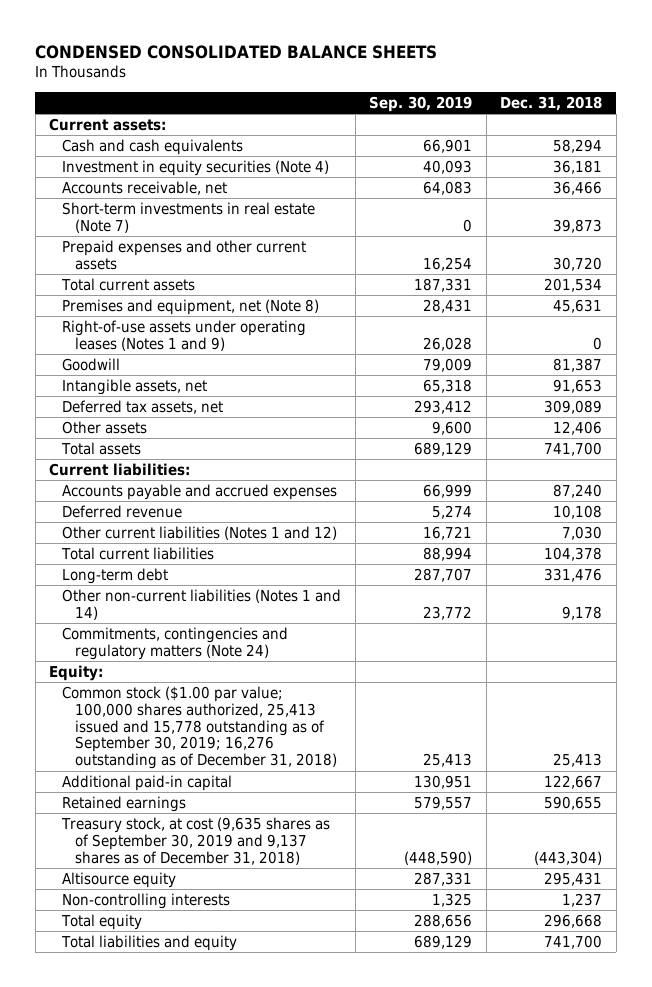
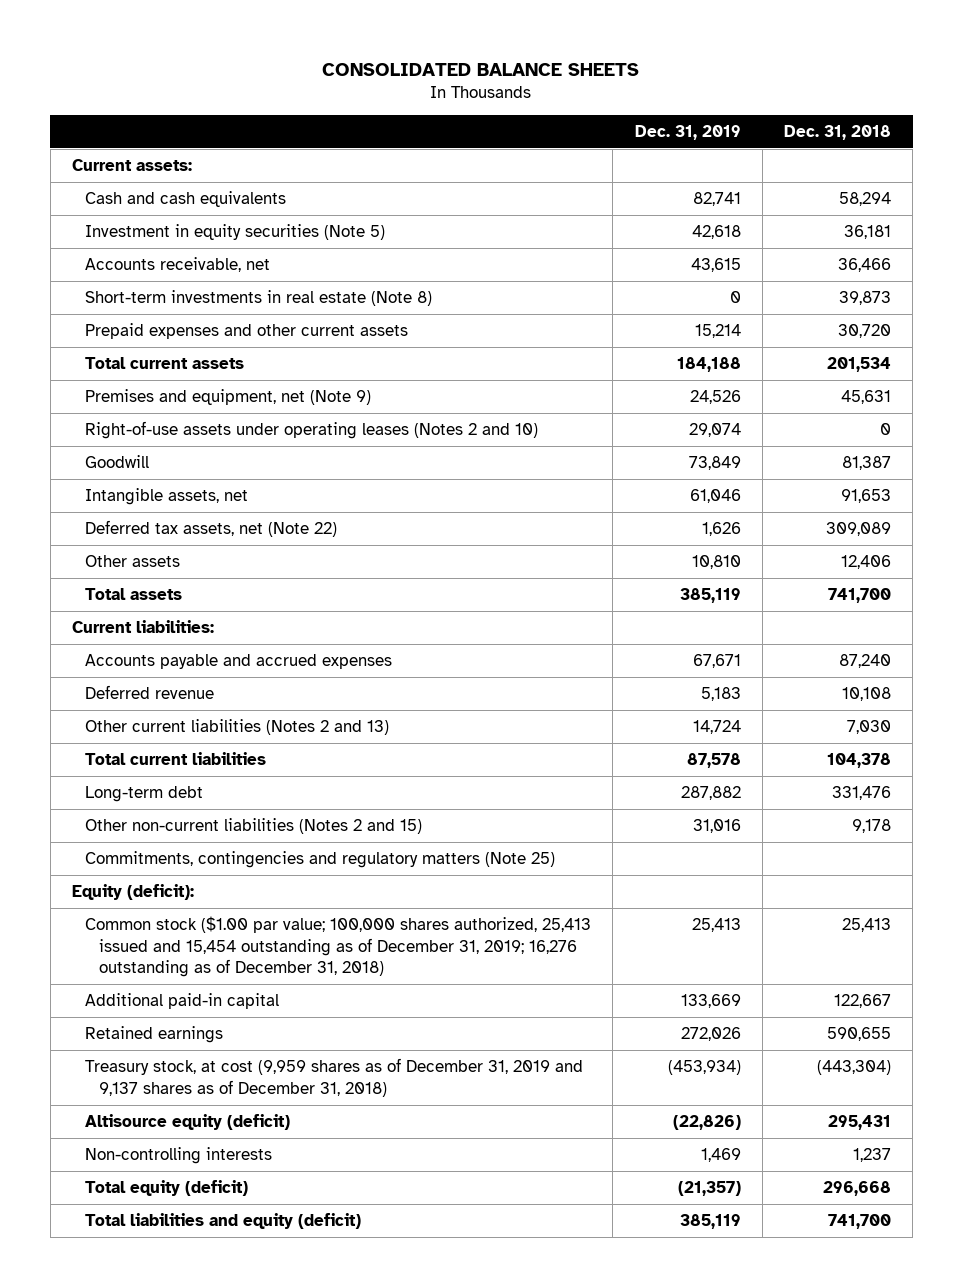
- CONDENSED CONSOLIDATED BALANCE SHEETS
+ CONSOLIDATED BALANCE SHEETS
- | Sep. 30, 2019 | Dec. 31, 2018
+ | Dec. 31, 2019 | Dec. 31, 2018
- Investment in equity securities (Note 4) | 40,093 | 36,181
+ Investment in equity securities (Note 5) | 42,618 | 36,181
- Short-term investments in real estate (Note 7) | 0 | 39,873
+ Short-term investments in real estate (Note 8) | 0 | 39,873
- Premises and equipment, net (Note 8) | 28,431 | 45,631
- Right-of-use assets under operating leases (Notes 1 and 9) | 26,028 | 0
+ Premises and equipment, net (Note 9) | 24,526 | 45,631
+ Right-of-use assets under operating leases (Notes 2 and 10) | 29,074 | 0
- Deferred tax assets, net | 293,412 | 309,089
+ Deferred tax assets, net (Note 22) | 1,626 | 309,089
- Other current liabilities (Notes 1 and 12) | 16,721 | 7,030
+ Other current liabilities (Notes 2 and 13) | 14,724 | 7,030
- Other non-current liabilities (Notes 1 and 14) | 23,772 | 9,178
- Commitments, contingencies and regulatory matters (Note 24)
- Equity:
- Common stock ($1.00 par value; 100,000 shares authorized, 25,413 issued and 15,778 outstanding as of September 30, 2019; 16,276 outstanding as of December 31, 2018) | 25,413 | 25,413
+ Other non-current liabilities (Notes 2 and 15) | 31,016 | 9,178
+ Commitments, contingencies and regulatory matters (Note 25)
+ Equity (deficit):
+ Common stock ($1.00 par value; 100,000 shares authorized, 25,413 issued and 15,454 outstanding as of December 31, 2019; 16,276 outstanding as of December 31, 2018) | 25,413 | 25,413
- Treasury stock, at cost (9,635 shares as of September 30, 2019 and 9,137 shares as of December 31, 2018) | (448,590) | (443,304)
- Altisource equity | 287,331 | 295,431
+ Treasury stock, at cost (9,959 shares as of December 31, 2019 and 9,137 shares as of December 31, 2018) | (453,934) | (443,304)
+ Altisource equity (deficit) | (22,826) | 295,431
- Total equity | 288,656 | 296,668
- Total liabilities and equity | 689,129 | 741,700
+ Total equity (deficit) | (21,357) | 296,668
+ Total liabilities and equity (deficit) | 385,119 | 741,700

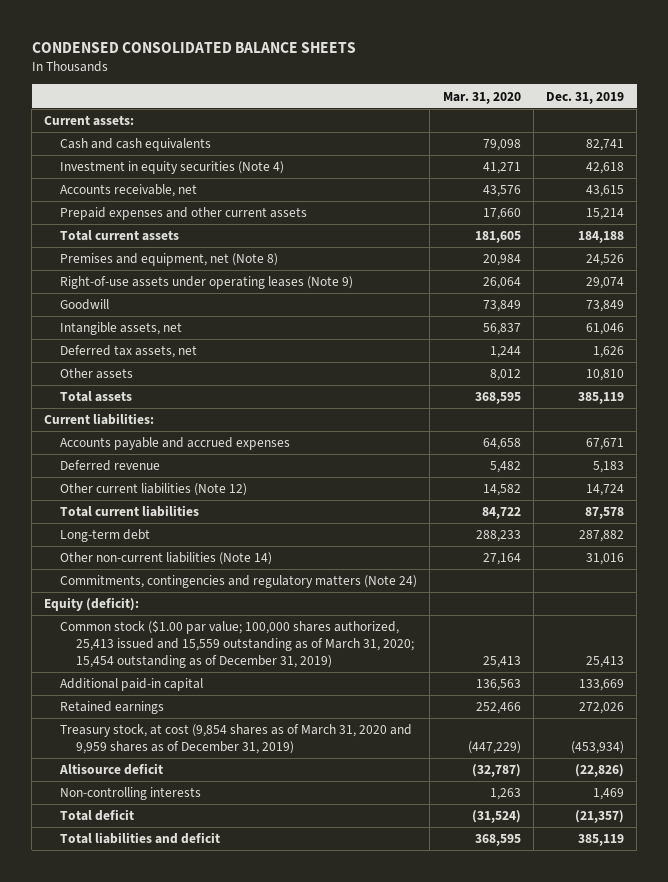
- CONSOLIDATED BALANCE SHEETS
+ CONDENSED CONSOLIDATED BALANCE SHEETS
- | Dec. 31, 2019 | Dec. 31, 2018
+ | Mar. 31, 2020 | Dec. 31, 2019
- Investment in equity securities (Note 5) | 42,618 | 36,181
+ Investment in equity securities (Note 4) | 41,271 | 42,618
- Short-term investments in real estate (Note 8) | 0 | 39,873
- Premises and equipment, net (Note 9) | 24,526 | 45,631
- Right-of-use assets under operating leases (Notes 2 and 10) | 29,074 | 0
+ Premises and equipment, net (Note 8) | 20,984 | 24,526
+ Right-of-use assets under operating leases (Note 9) | 26,064 | 29,074
- Deferred tax assets, net (Note 22) | 1,626 | 309,089
+ Deferred tax assets, net | 1,244 | 1,626
- Other current liabilities (Notes 2 and 13) | 14,724 | 7,030
+ Other current liabilities (Note 12) | 14,582 | 14,724
- Other non-current liabilities (Notes 2 and 15) | 31,016 | 9,178
- Commitments, contingencies and regulatory matters (Note 25)
+ Other non-current liabilities (Note 14) | 27,164 | 31,016
+ Commitments, contingencies and regulatory matters (Note 24)
- Common stock ($1.00 par value; 100,000 shares authorized, 25,413 issued and 15,454 outstanding as of December 31, 2019; 16,276 outstanding as of December 31, 2018) | 25,413 | 25,413
+ Common stock ($1.00 par value; 100,000 shares authorized, 25,413 issued and 15,559 outstanding as of March 31, 2020; 15,454 outstanding as of December 31, 2019) | 25,413 | 25,413
- Treasury stock, at cost (9,959 shares as of December 31, 2019 and 9,137 shares as of December 31, 2018) | (453,934) | (443,304)
- Altisource equity (deficit) | (22,826) | 295,431
+ Treasury stock, at cost (9,854 shares as of March 31, 2020 and 9,959 shares as of December 31, 2019) | (447,229) | (453,934)
+ Altisource deficit | (32,787) | (22,826)
- Total equity (deficit) | (21,357) | 296,668
- Total liabilities and equity (deficit) | 385,119 | 741,700
+ Total deficit | (31,524) | (21,357)
+ Total liabilities and deficit | 368,595 | 385,119

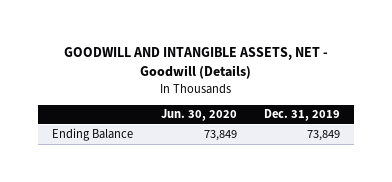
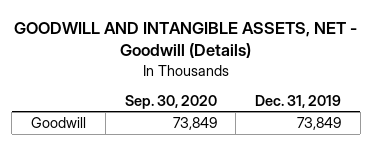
- | Jun. 30, 2020 | Dec. 31, 2019
+ | Sep. 30, 2020 | Dec. 31, 2019
- Ending Balance | 73,849 | 73,849
+ Goodwill | 73,849 | 73,849

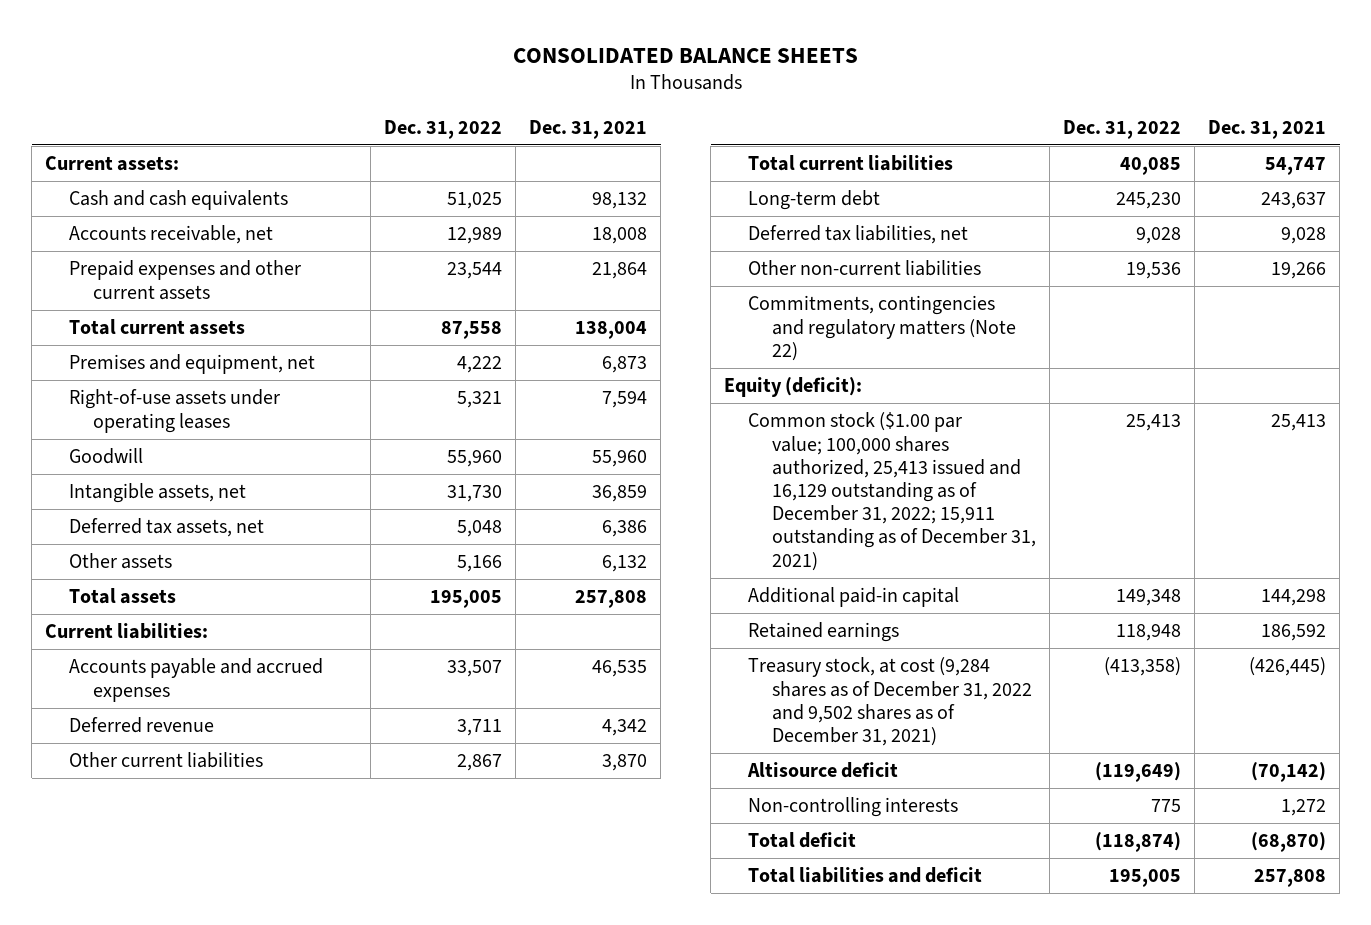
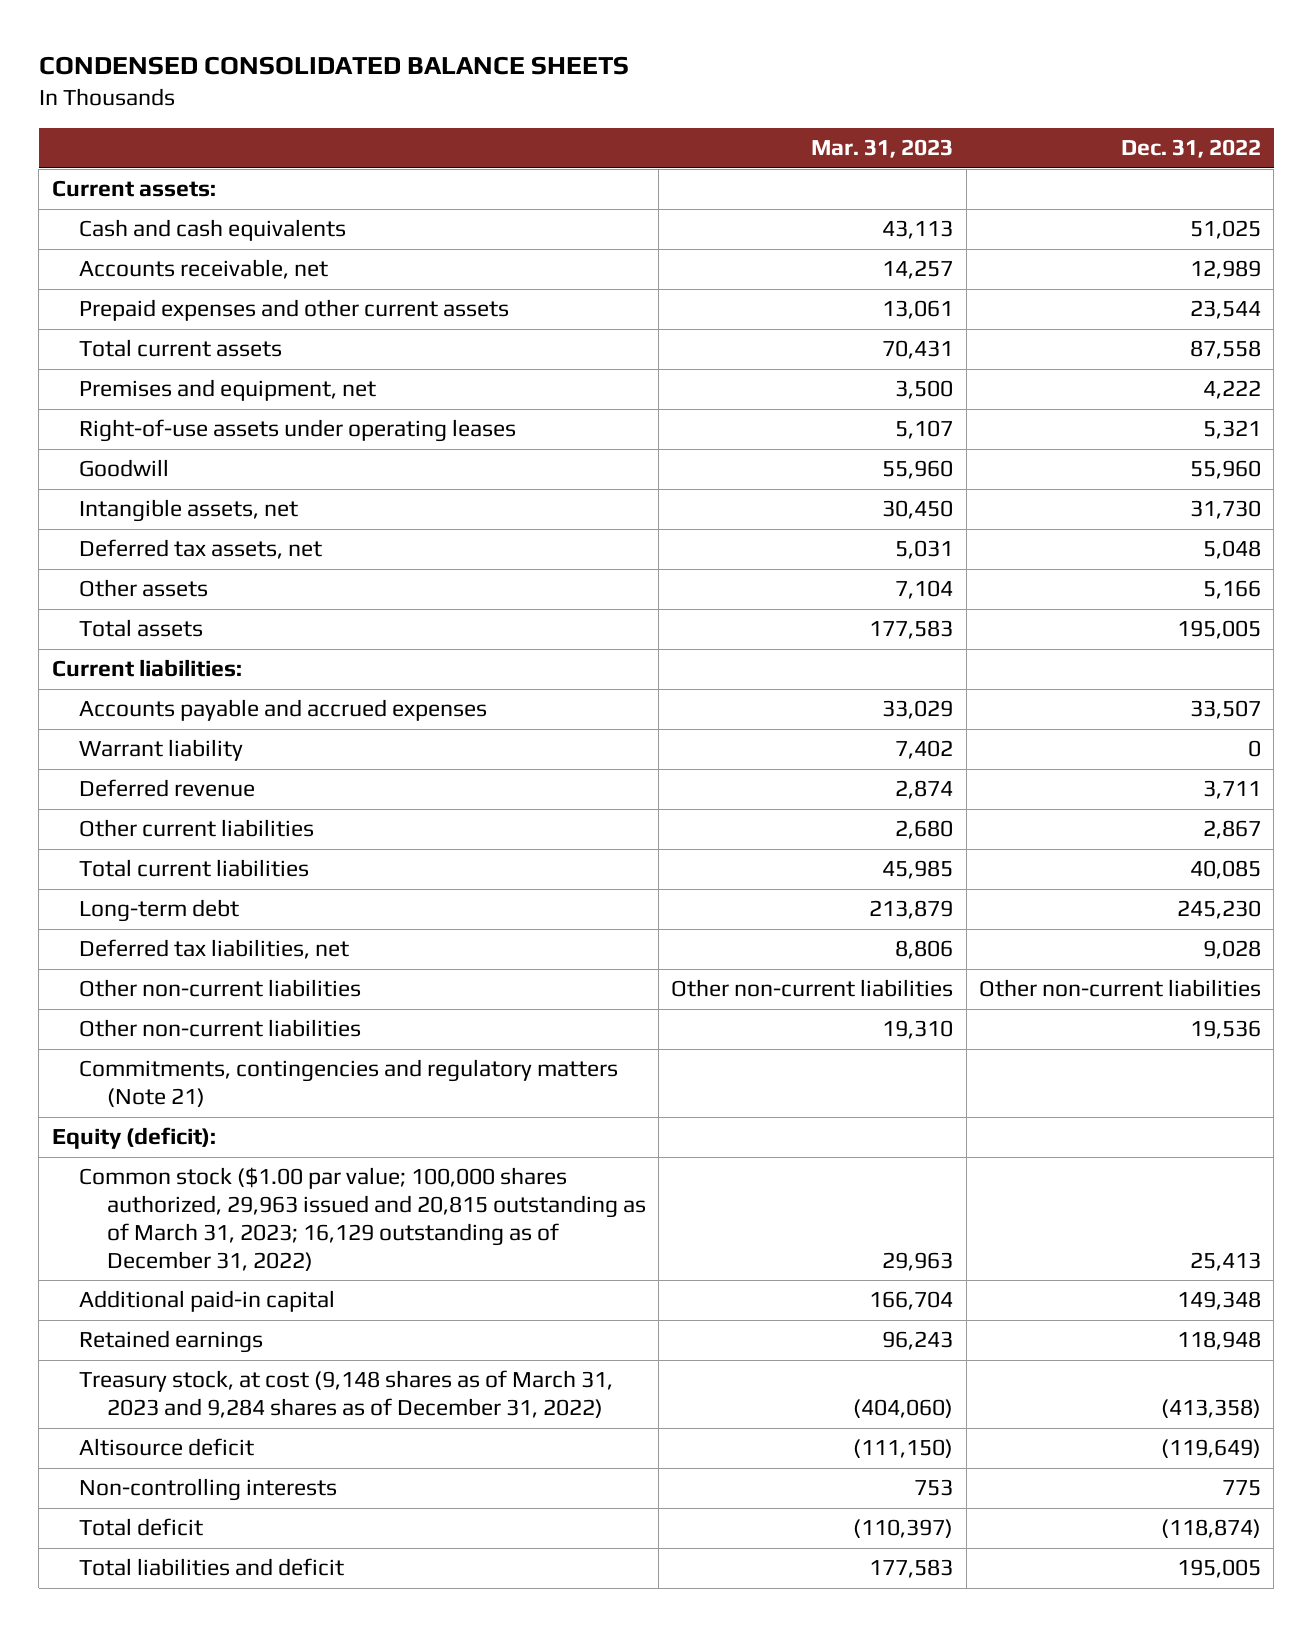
- CONSOLIDATED BALANCE SHEETS
+ CONDENSED CONSOLIDATED BALANCE SHEETS
- | Dec. 31, 2022 | Dec. 31, 2021
+ | Mar. 31, 2023 | Dec. 31, 2022
+ Warrant liability | 7,402 | 0
+ Other non-current liabilities | Other non-current liabilities | Other non-current liabilities
- Commitments, contingencies and regulatory matters (Note 22)
+ Commitments, contingencies and regulatory matters (Note 21)
- Common stock ($1.00 par value; 100,000 shares authorized, 25,413 issued and 16,129 outstanding as of December 31, 2022; 15,911 outstanding as of December 31, 2021) | 25,413 | 25,413
+ Common stock ($1.00 par value; 100,000 shares authorized, 29,963 issued and 20,815 outstanding as of March 31, 2023; 16,129 outstanding as of December 31, 2022) | 29,963 | 25,413
- Treasury stock, at cost (9,284 shares as of December 31, 2022 and 9,502 shares as of December 31, 2021) | (413,358) | (426,445)
+ Treasury stock, at cost (9,148 shares as of March 31, 2023 and 9,284 shares as of December 31, 2022) | (404,060) | (413,358)

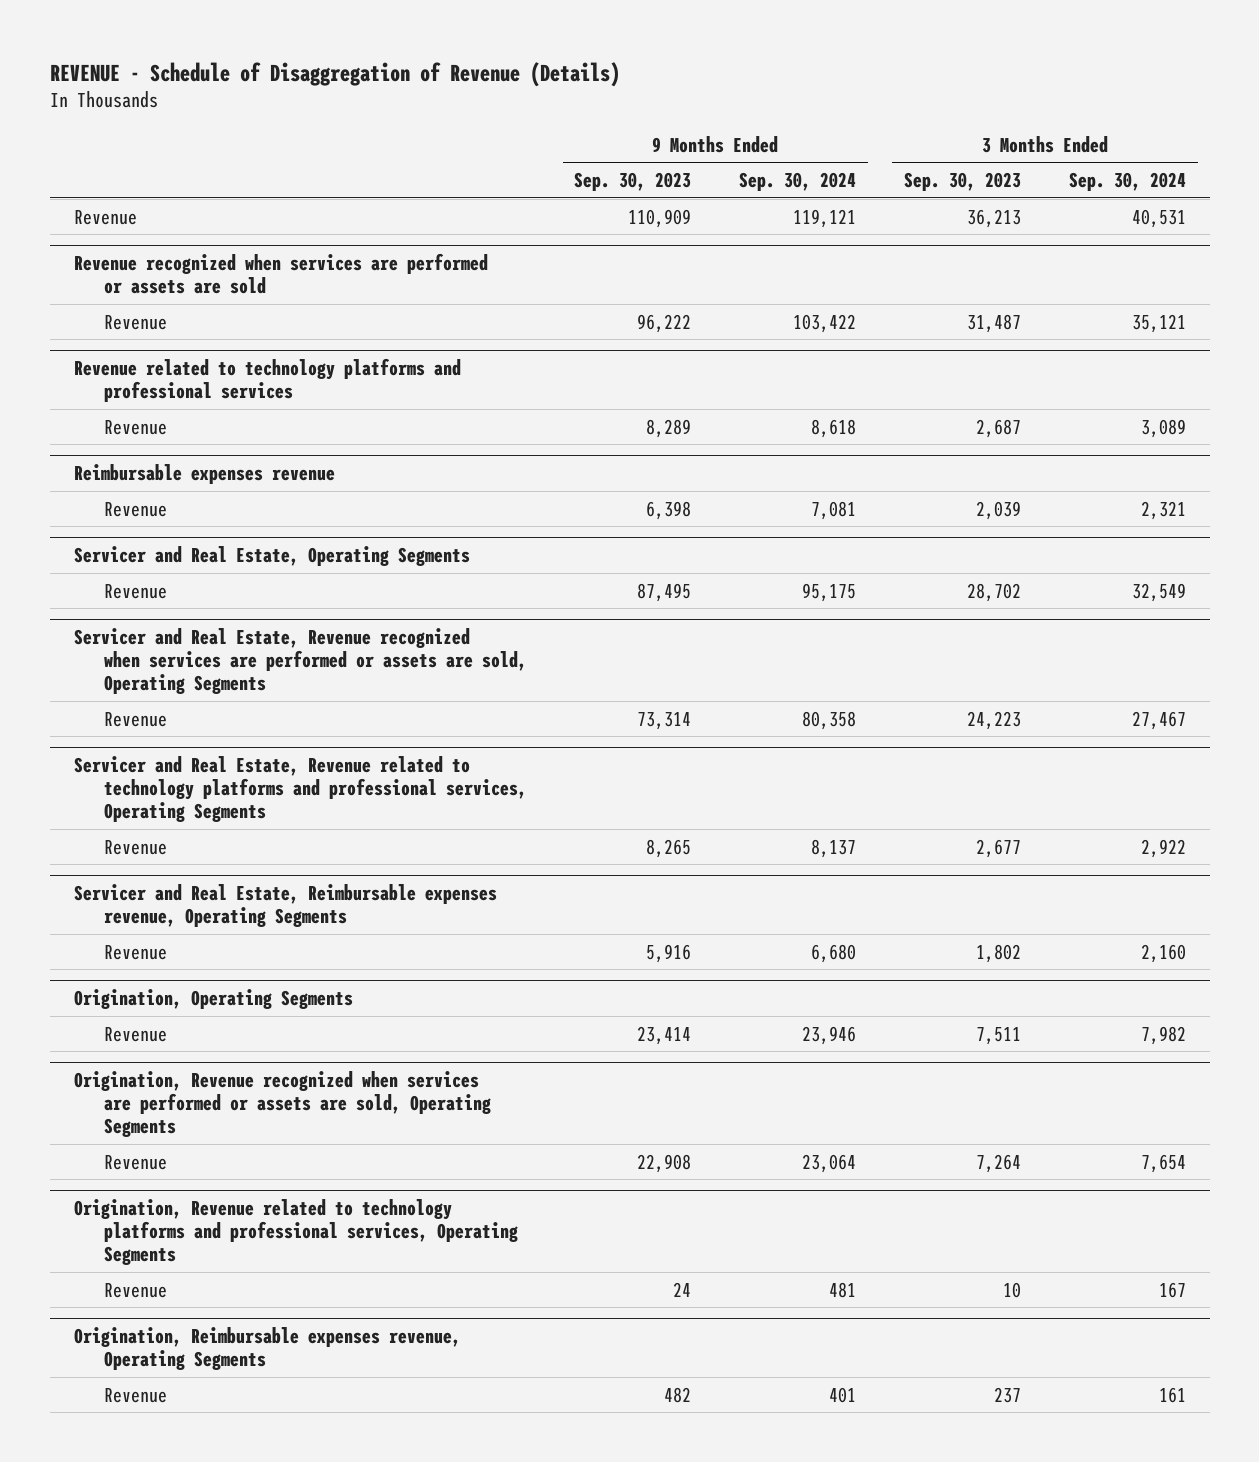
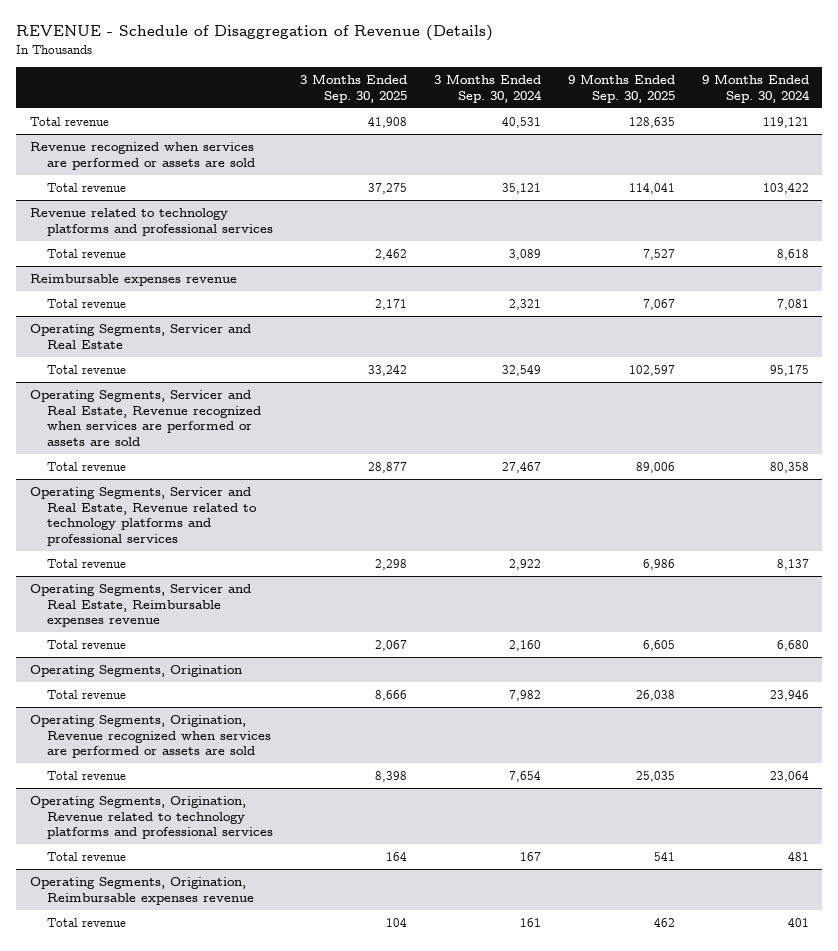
- | 9 Months Ended Sep. 30, 2023 | 9 Months Ended Sep. 30, 2024 | 3 Months Ended Sep. 30, 2023 | 3 Months Ended Sep. 30, 2024
+ | 3 Months Ended Sep. 30, 2025 | 3 Months Ended Sep. 30, 2024 | 9 Months Ended Sep. 30, 2025 | 9 Months Ended Sep. 30, 2024
- Revenue | 110,909 | 119,121 | 36,213 | 40,531
+ Total revenue | 41,908 | 40,531 | 128,635 | 119,121
@ Revenue recognized when services are performed or assets are sold
- Revenue | 96,222 | 103,422 | 31,487 | 35,121
+ Total revenue | 37,275 | 35,121 | 114,041 | 103,422
@ Revenue related to technology platforms and professional services
- Revenue | 8,289 | 8,618 | 2,687 | 3,089
+ Total revenue | 2,462 | 3,089 | 7,527 | 8,618
@ Reimbursable expenses revenue
- Revenue | 6,398 | 7,081 | 2,039 | 2,321
- Servicer and Real Estate, Operating Segments
- Revenue | 87,495 | 95,175 | 28,702 | 32,549
- Servicer and Real Estate, Revenue recognized when services are performed or assets are sold, Operating Segments
- Revenue | 73,314 | 80,358 | 24,223 | 27,467
- Servicer and Real Estate, Revenue related to technology platforms and professional services, Operating Segments
- Revenue | 8,265 | 8,137 | 2,677 | 2,922
- Servicer and Real Estate, Reimbursable expenses revenue, Operating Segments
- Revenue | 5,916 | 6,680 | 1,802 | 2,160
- Origination, Operating Segments
- Revenue | 23,414 | 23,946 | 7,511 | 7,982
- Origination, Revenue recognized when services are performed or assets are sold, Operating Segments
- Revenue | 22,908 | 23,064 | 7,264 | 7,654
- Origination, Revenue related to technology platforms and professional services, Operating Segments
- Revenue | 24 | 481 | 10 | 167
- Origination, Reimbursable expenses revenue, Operating Segments
- Revenue | 482 | 401 | 237 | 161
@ Reimbursable expenses revenue
+ Total revenue | 2,171 | 2,321 | 7,067 | 7,081
+ Operating Segments, Servicer and Real Estate
+ Total revenue | 33,242 | 32,549 | 102,597 | 95,175
+ Operating Segments, Servicer and Real Estate, Revenue recognized when services are performed or assets are sold
+ Total revenue | 28,877 | 27,467 | 89,006 | 80,358
+ Operating Segments, Servicer and Real Estate, Revenue related to technology platforms and professional services
+ Total revenue | 2,298 | 2,922 | 6,986 | 8,137
+ Operating Segments, Servicer and Real Estate, Reimbursable expenses revenue
+ Total revenue | 2,067 | 2,160 | 6,605 | 6,680
+ Operating Segments, Origination
+ Total revenue | 8,666 | 7,982 | 26,038 | 23,946
+ Operating Segments, Origination, Revenue recognized when services are performed or assets are sold
+ Total revenue | 8,398 | 7,654 | 25,035 | 23,064
+ Operating Segments, Origination, Revenue related to technology platforms and professional services
+ Total revenue | 164 | 167 | 541 | 481
+ Operating Segments, Origination, Reimbursable expenses revenue
+ Total revenue | 104 | 161 | 462 | 401

